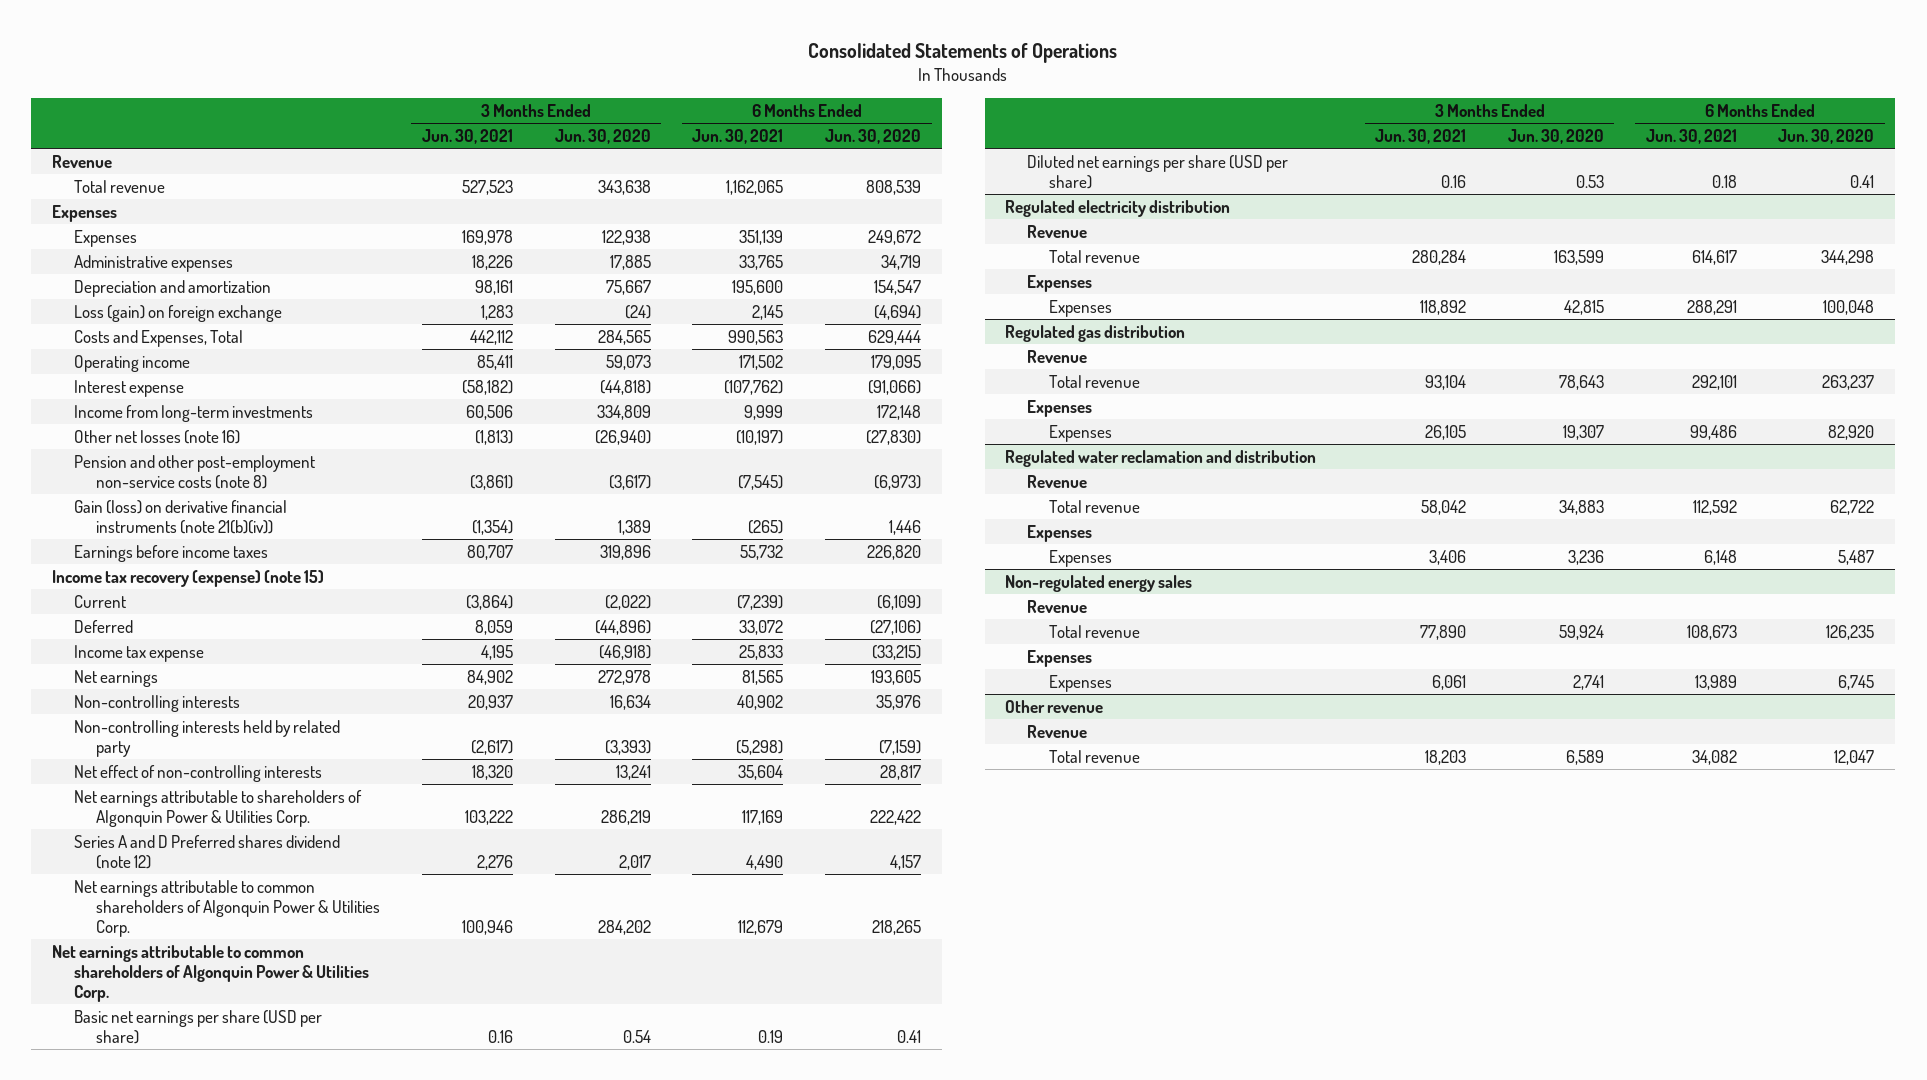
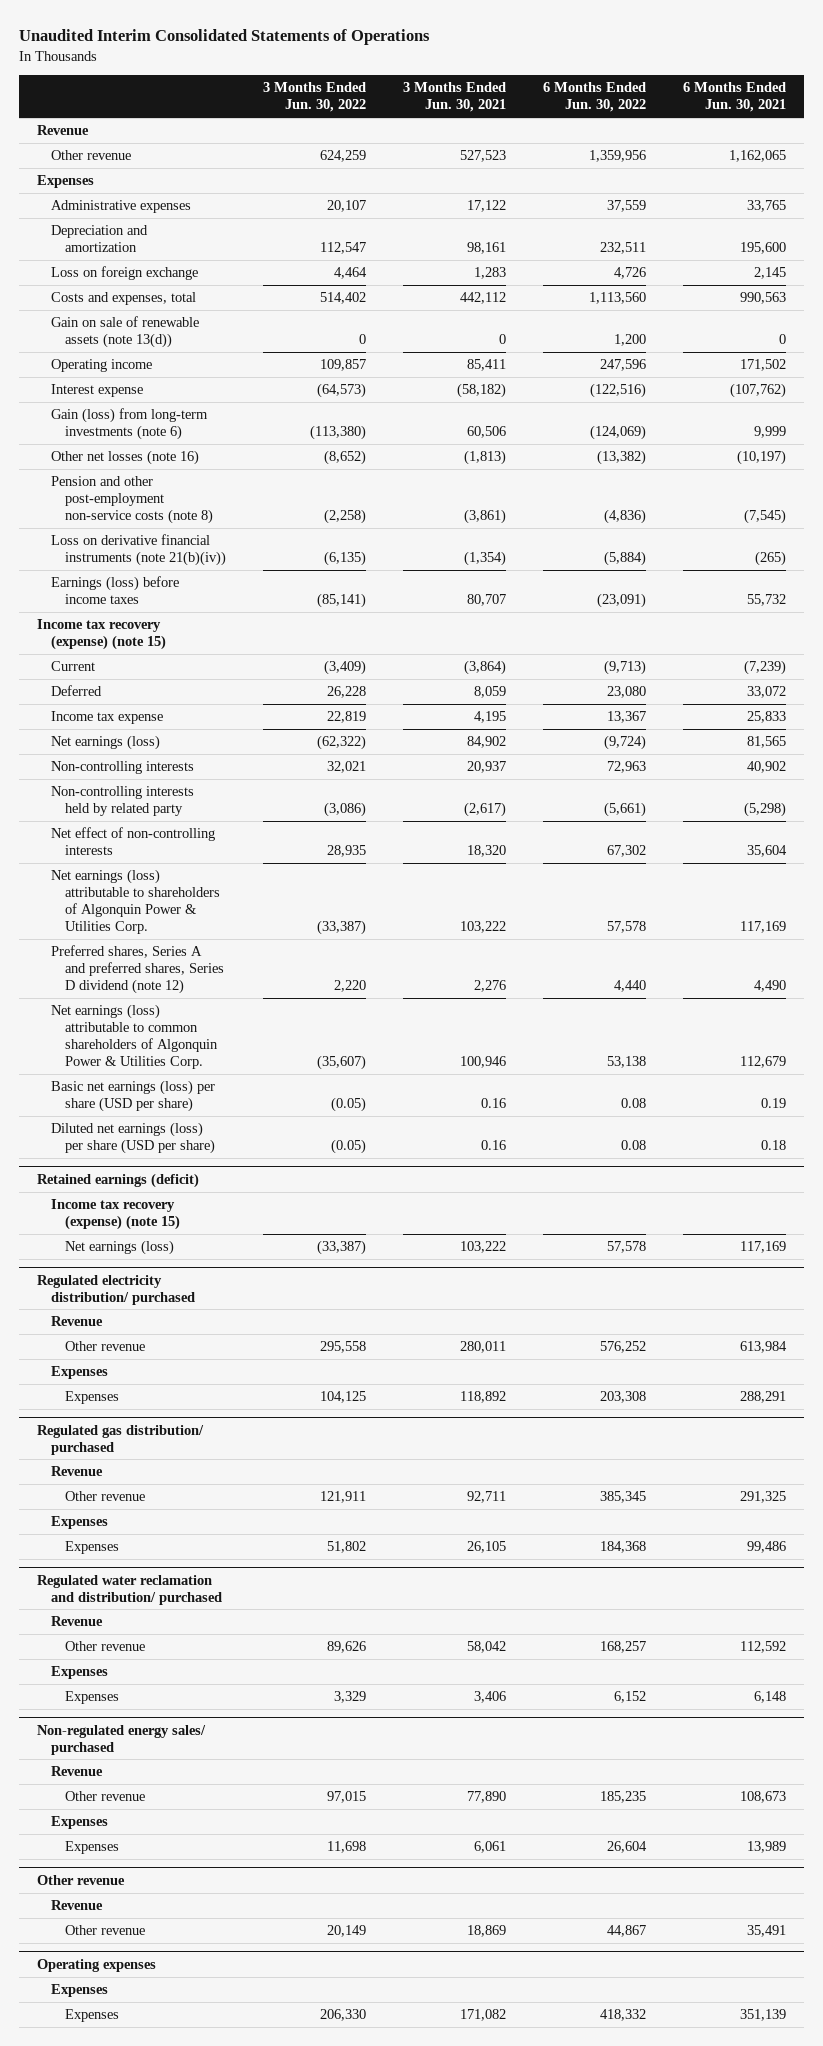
- Consolidated Statements of Operations
+ Unaudited Interim Consolidated Statements of Operations
- | 3 Months Ended Jun. 30, 2021 | 3 Months Ended Jun. 30, 2020 | 6 Months Ended Jun. 30, 2021 | 6 Months Ended Jun. 30, 2020
+ | 3 Months Ended Jun. 30, 2022 | 3 Months Ended Jun. 30, 2021 | 6 Months Ended Jun. 30, 2022 | 6 Months Ended Jun. 30, 2021
- Total revenue | 527,523 | 343,638 | 1,162,065 | 808,539
+ Other revenue | 624,259 | 527,523 | 1,359,956 | 1,162,065
- Expenses | 169,978 | 122,938 | 351,139 | 249,672
- Administrative expenses | 18,226 | 17,885 | 33,765 | 34,719
+ Administrative expenses | 20,107 | 17,122 | 37,559 | 33,765
- Loss (gain) on foreign exchange | 1,283 | (24) | 2,145 | (4,694)
- Costs and Expenses, Total | 442,112 | 284,565 | 990,563 | 629,444
+ Loss on foreign exchange | 4,464 | 1,283 | 4,726 | 2,145
+ Costs and expenses, total | 514,402 | 442,112 | 1,113,560 | 990,563
+ Gain on sale of renewable assets (note 13(d)) | 0 | 0 | 1,200 | 0
- Income from long-term investments | 60,506 | 334,809 | 9,999 | 172,148
+ Gain (loss) from long-term investments (note 6) | (113,380) | 60,506 | (124,069) | 9,999
- Gain (loss) on derivative financial instruments (note 21(b)(iv)) | (1,354) | 1,389 | (265) | 1,446
- Earnings before income taxes | 80,707 | 319,896 | 55,732 | 226,820
+ Loss on derivative financial instruments (note 21(b)(iv)) | (6,135) | (1,354) | (5,884) | (265)
+ Earnings (loss) before income taxes | (85,141) | 80,707 | (23,091) | 55,732
- Net earnings | 84,902 | 272,978 | 81,565 | 193,605
+ Net earnings (loss) | (62,322) | 84,902 | (9,724) | 81,565
- Net earnings attributable to shareholders of Algonquin Power & Utilities Corp. | 103,222 | 286,219 | 117,169 | 222,422
- Series A and D Preferred shares dividend (note 12) | 2,276 | 2,017 | 4,490 | 4,157
- Net earnings attributable to common shareholders of Algonquin Power & Utilities Corp. | 100,946 | 284,202 | 112,679 | 218,265
- Net earnings attributable to common shareholders of Algonquin Power & Utilities Corp.
- Basic net earnings per share (USD per share) | 0.16 | 0.54 | 0.19 | 0.41
- Diluted net earnings per share (USD per share) | 0.16 | 0.53 | 0.18 | 0.41
- Regulated electricity distribution
+ Net earnings (loss) attributable to shareholders of Algonquin Power & Utilities Corp. | (33,387) | 103,222 | 57,578 | 117,169
+ Preferred shares, Series A and preferred shares, Series D dividend (note 12) | 2,220 | 2,276 | 4,440 | 4,490
+ Net earnings (loss) attributable to common shareholders of Algonquin Power & Utilities Corp. | (35,607) | 100,946 | 53,138 | 112,679
+ Basic net earnings (loss) per share (USD per share) | (0.05) | 0.16 | 0.08 | 0.19
+ Diluted net earnings (loss) per share (USD per share) | (0.05) | 0.16 | 0.08 | 0.18
+ Retained earnings (deficit)
+ Income tax recovery (expense) (note 15)
+ Net earnings (loss) | (33,387) | 103,222 | 57,578 | 117,169
+ Regulated electricity distribution/ purchased
- Total revenue | 280,284 | 163,599 | 614,617 | 344,298
+ Other revenue | 295,558 | 280,011 | 576,252 | 613,984
- Regulated gas distribution
+ Regulated gas distribution/ purchased
- Total revenue | 93,104 | 78,643 | 292,101 | 263,237
+ Other revenue | 121,911 | 92,711 | 385,345 | 291,325
- Regulated water reclamation and distribution
+ Regulated water reclamation and distribution/ purchased
- Total revenue | 58,042 | 34,883 | 112,592 | 62,722
+ Other revenue | 89,626 | 58,042 | 168,257 | 112,592
- Non-regulated energy sales
+ Non-regulated energy sales/ purchased
- Total revenue | 77,890 | 59,924 | 108,673 | 126,235
+ Other revenue | 97,015 | 77,890 | 185,235 | 108,673
@ Other revenue
- Total revenue | 18,203 | 6,589 | 34,082 | 12,047
+ Other revenue | 20,149 | 18,869 | 44,867 | 35,491
+ Operating expenses
+ Expenses
+ Expenses | 206,330 | 171,082 | 418,332 | 351,139

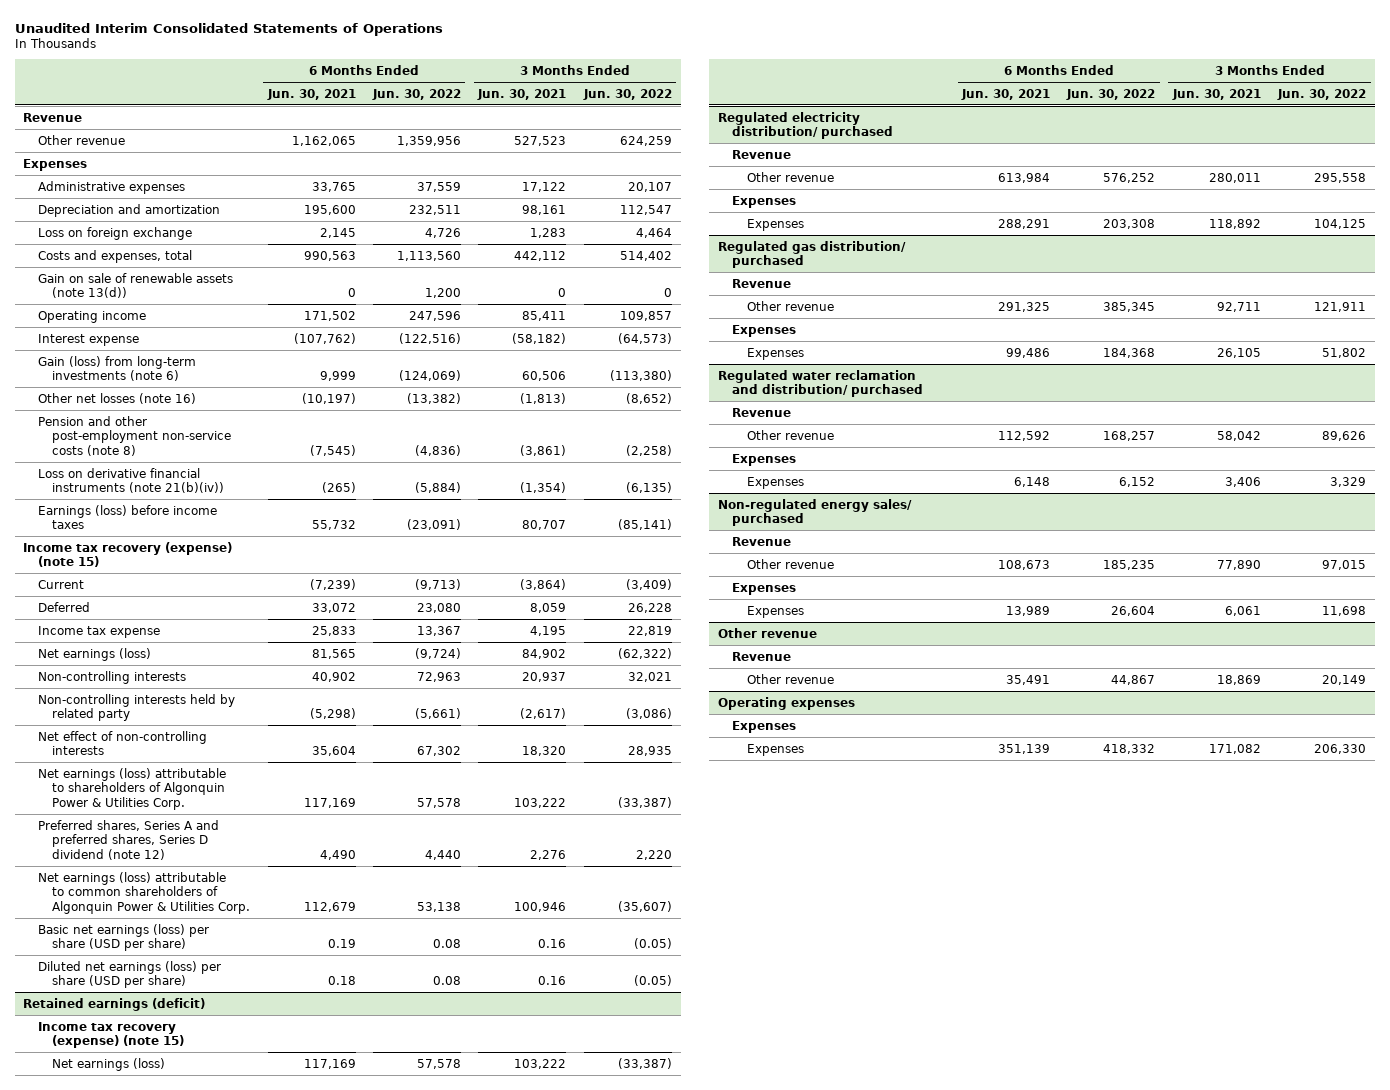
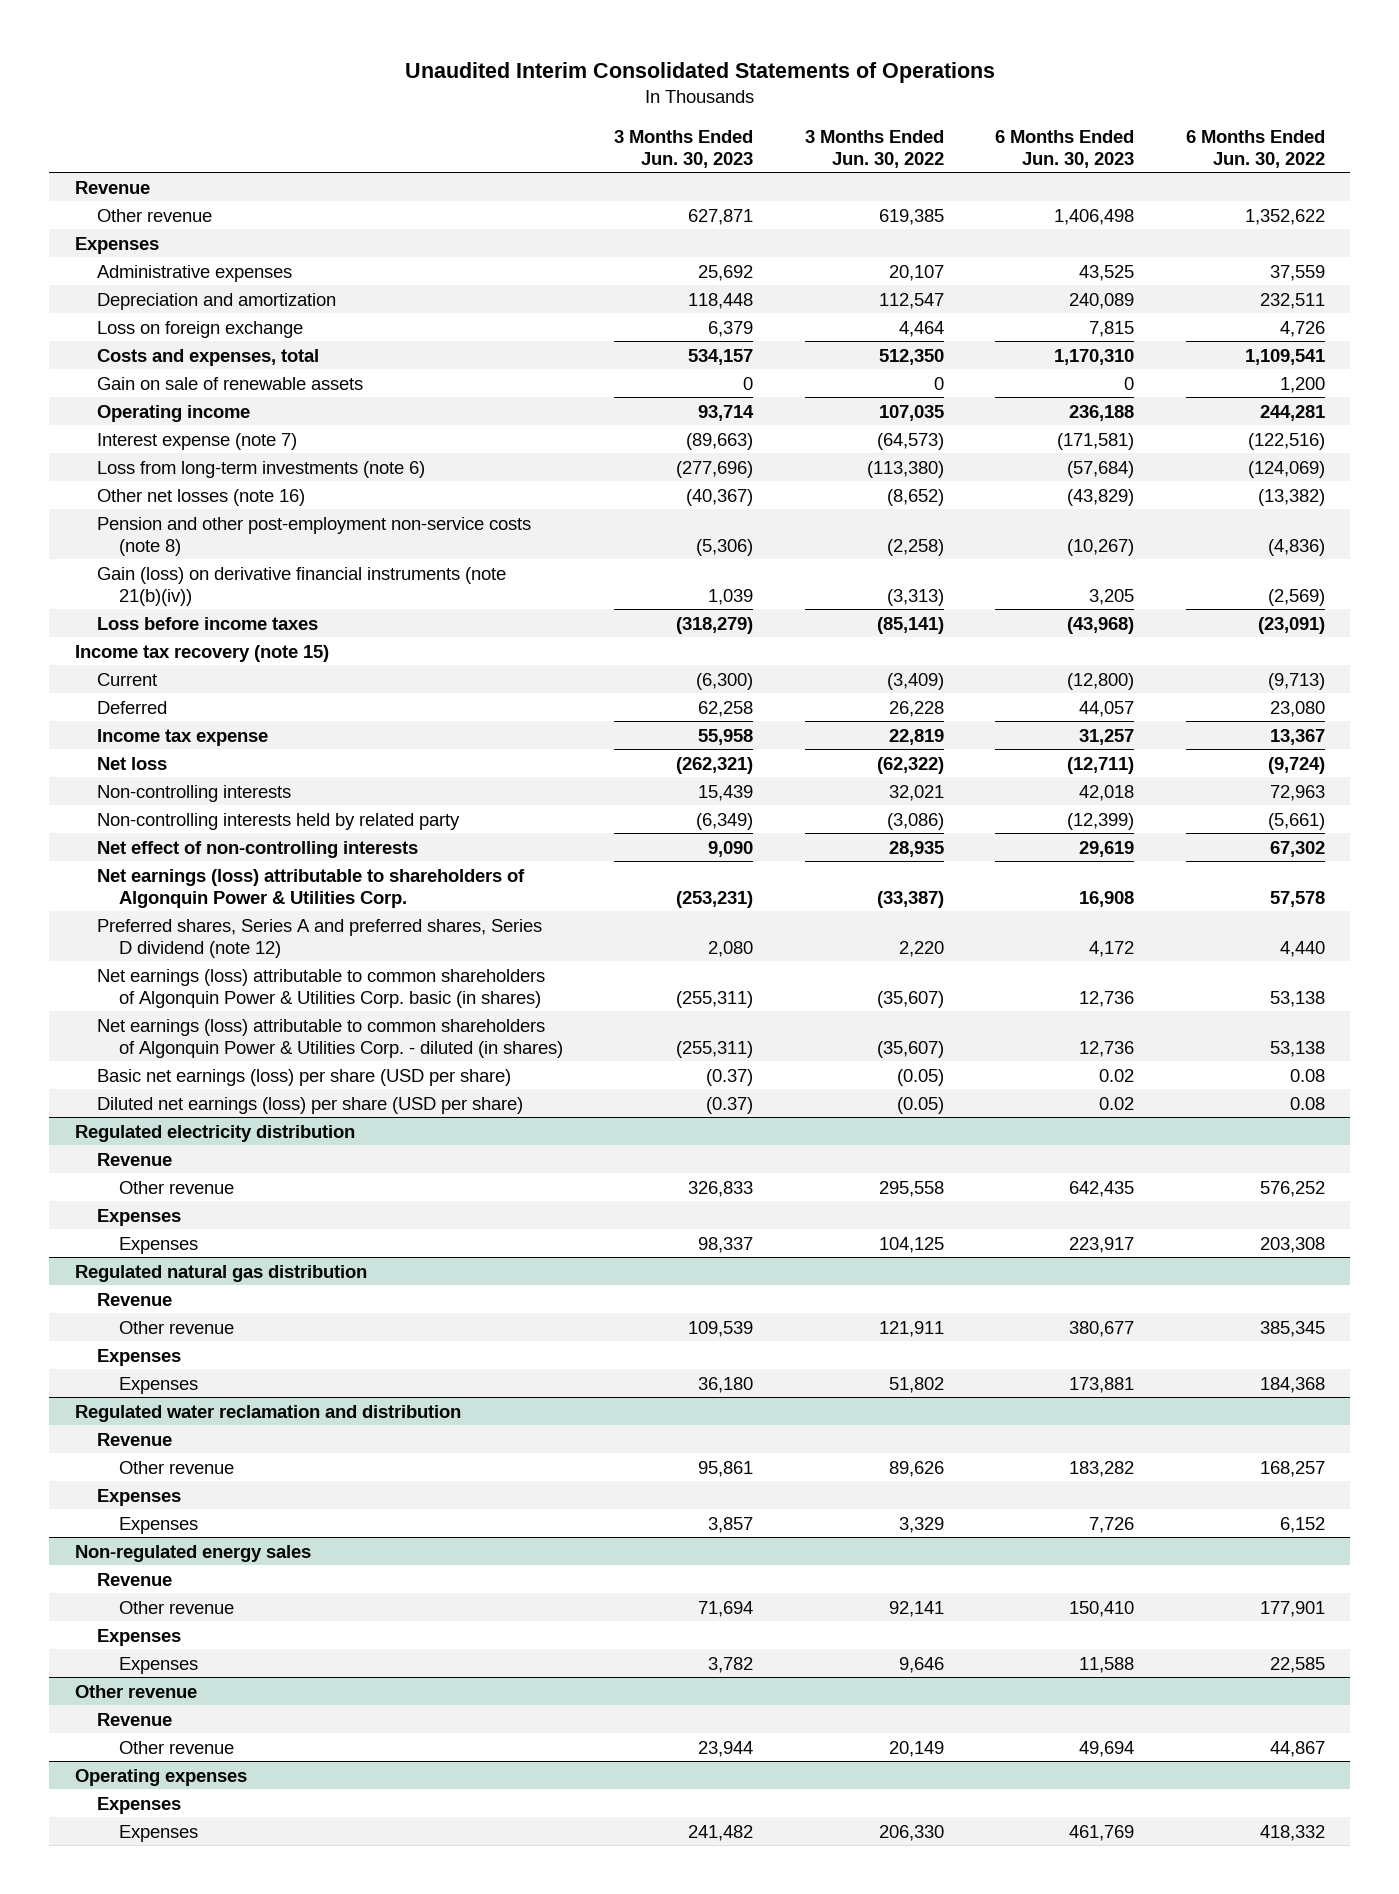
- | 6 Months Ended Jun. 30, 2021 | 6 Months Ended Jun. 30, 2022 | 3 Months Ended Jun. 30, 2021 | 3 Months Ended Jun. 30, 2022
+ | 3 Months Ended Jun. 30, 2023 | 3 Months Ended Jun. 30, 2022 | 6 Months Ended Jun. 30, 2023 | 6 Months Ended Jun. 30, 2022
- Other revenue | 1,162,065 | 1,359,956 | 527,523 | 624,259
+ Other revenue | 627,871 | 619,385 | 1,406,498 | 1,352,622
- Costs and expenses, total | 990,563 | 1,113,560 | 442,112 | 514,402
- Gain on sale of renewable assets (note 13(d)) | 0 | 1,200 | 0 | 0
- Operating income | 171,502 | 247,596 | 85,411 | 109,857
- Interest expense | (107,762) | (122,516) | (58,182) | (64,573)
- Gain (loss) from long-term investments (note 6) | 9,999 | (124,069) | 60,506 | (113,380)
+ Costs and expenses, total | 534,157 | 512,350 | 1,170,310 | 1,109,541
+ Gain on sale of renewable assets | 0 | 0 | 0 | 1,200
+ Operating income | 93,714 | 107,035 | 236,188 | 244,281
+ Interest expense (note 7) | (89,663) | (64,573) | (171,581) | (122,516)
+ Loss from long-term investments (note 6) | (277,696) | (113,380) | (57,684) | (124,069)
- Loss on derivative financial instruments (note 21(b)(iv)) | (265) | (5,884) | (1,354) | (6,135)
- Earnings (loss) before income taxes | 55,732 | (23,091) | 80,707 | (85,141)
- Income tax recovery (expense) (note 15)
+ Gain (loss) on derivative financial instruments (note 21(b)(iv)) | 1,039 | (3,313) | 3,205 | (2,569)
+ Loss before income taxes | (318,279) | (85,141) | (43,968) | (23,091)
+ Income tax recovery (note 15)
- Net earnings (loss) | 81,565 | (9,724) | 84,902 | (62,322)
+ Net loss | (262,321) | (62,322) | (12,711) | (9,724)
- Net earnings (loss) attributable to common shareholders of Algonquin Power & Utilities Corp. | 112,679 | 53,138 | 100,946 | (35,607)
+ Net earnings (loss) attributable to common shareholders of Algonquin Power & Utilities Corp. basic (in shares) | (255,311) | (35,607) | 12,736 | 53,138
+ Net earnings (loss) attributable to common shareholders of Algonquin Power & Utilities Corp. - diluted (in shares) | (255,311) | (35,607) | 12,736 | 53,138
- Retained earnings (deficit)
- Income tax recovery (expense) (note 15)
- Net earnings (loss) | 117,169 | 57,578 | 103,222 | (33,387)
- Regulated electricity distribution/ purchased
+ Regulated electricity distribution
- Regulated gas distribution/ purchased
+ Regulated natural gas distribution
- Regulated water reclamation and distribution/ purchased
+ Regulated water reclamation and distribution
- Non-regulated energy sales/ purchased
+ Non-regulated energy sales
- Other revenue | 108,673 | 185,235 | 77,890 | 97,015
+ Other revenue | 71,694 | 92,141 | 150,410 | 177,901
- Expenses | 13,989 | 26,604 | 6,061 | 11,698
+ Expenses | 3,782 | 9,646 | 11,588 | 22,585

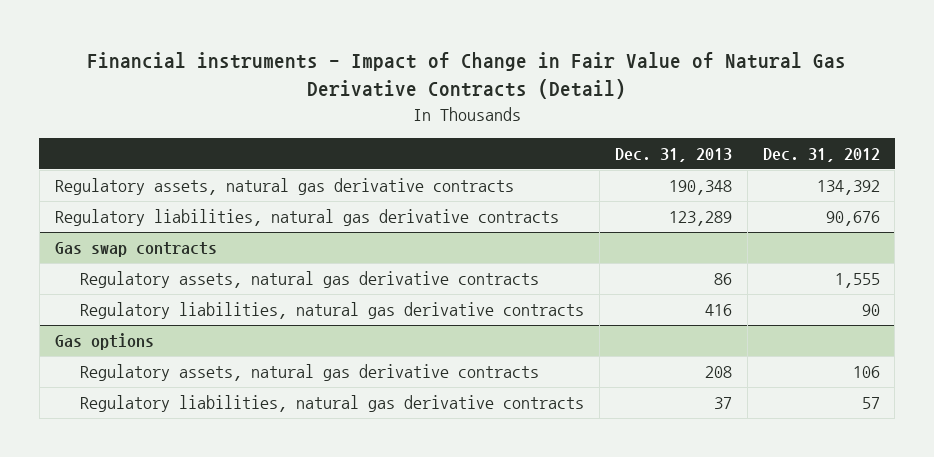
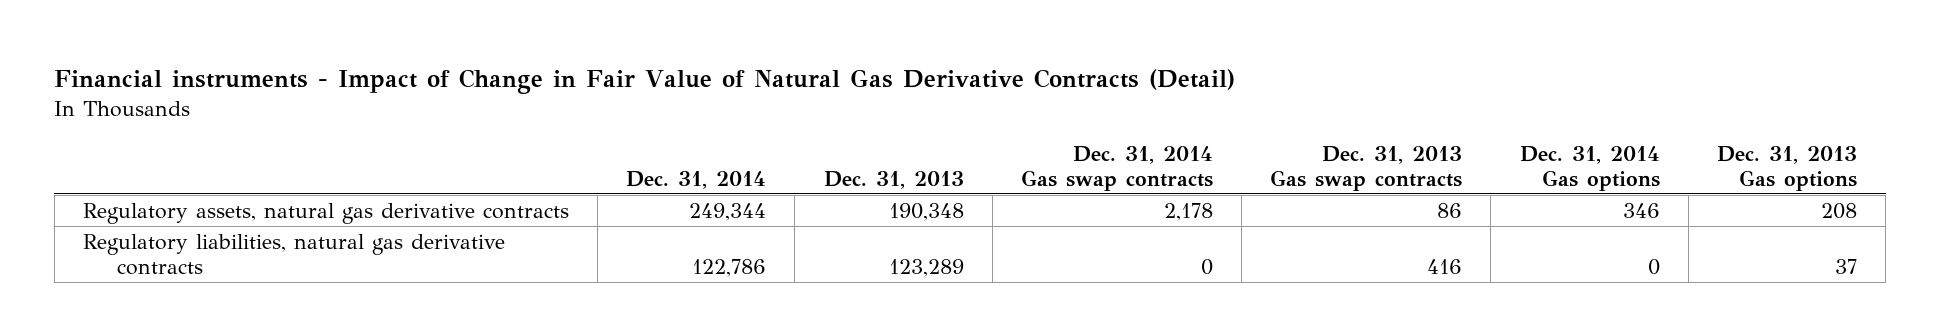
- | Dec. 31, 2013 | Dec. 31, 2012
+ | Dec. 31, 2014 | Dec. 31, 2013 | Dec. 31, 2014 Gas swap contracts | Dec. 31, 2013 Gas swap contracts | Dec. 31, 2014 Gas options | Dec. 31, 2013 Gas options
- Gas swap contracts
- Regulatory assets, natural gas derivative contracts | 86 | 1,555
- Regulatory liabilities, natural gas derivative contracts | 416 | 90
- Gas options
- Regulatory assets, natural gas derivative contracts | 208 | 106
- Regulatory liabilities, natural gas derivative contracts | 37 | 57

